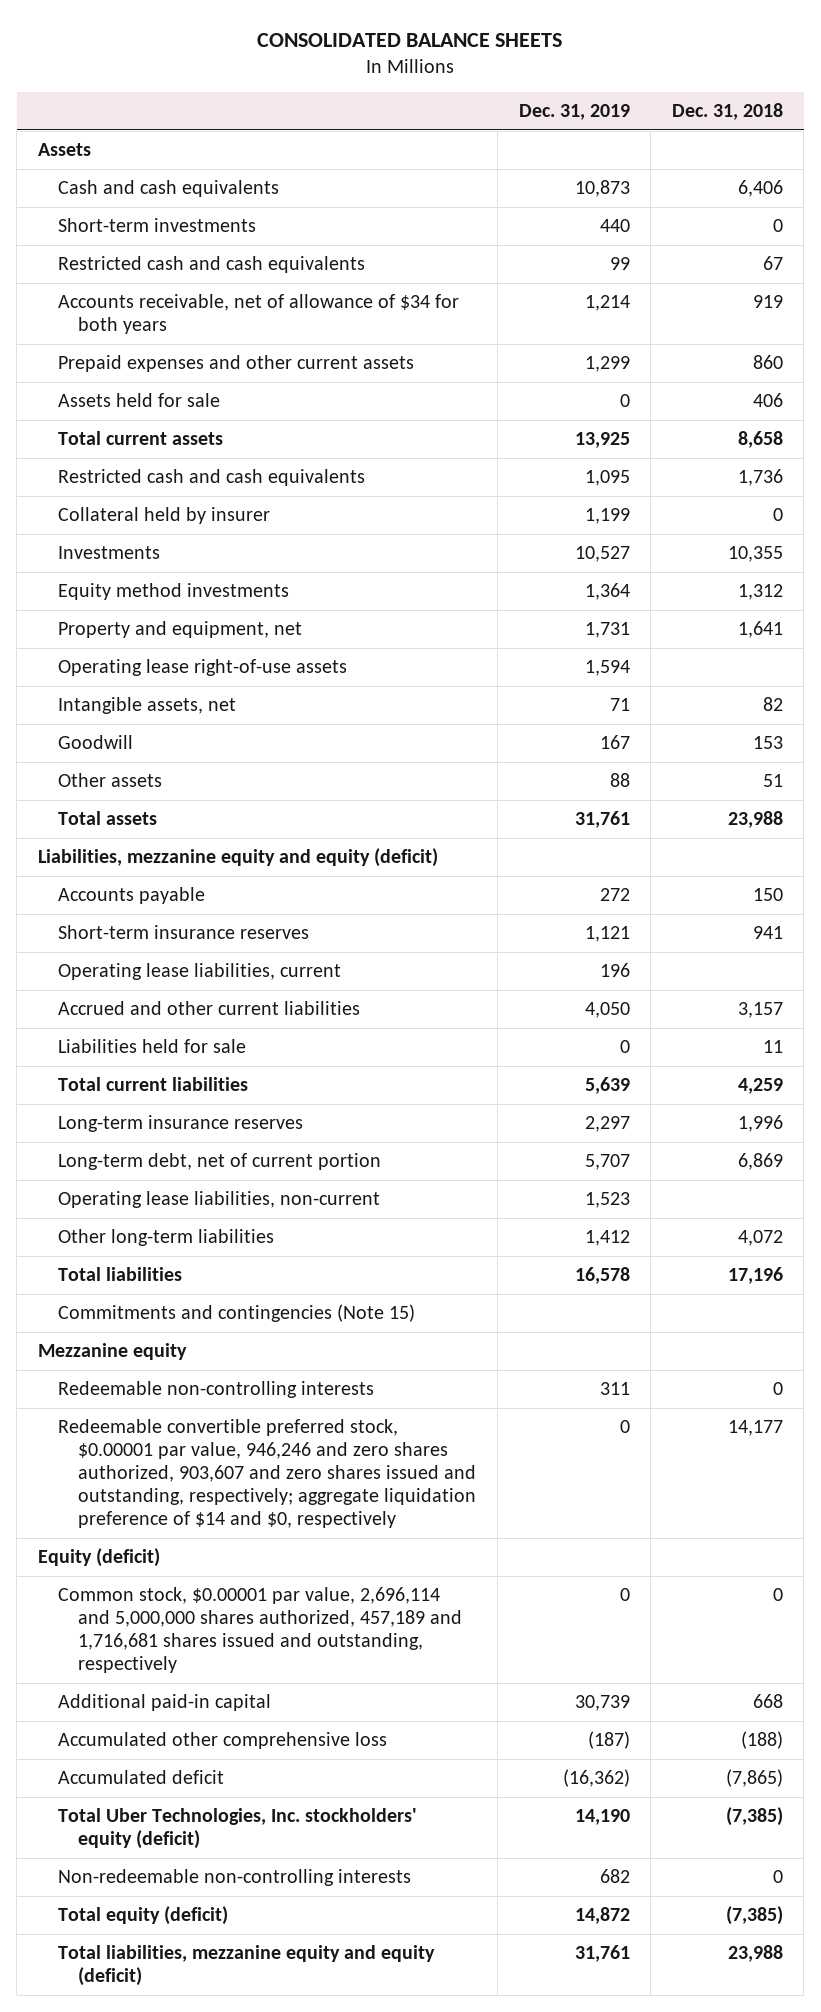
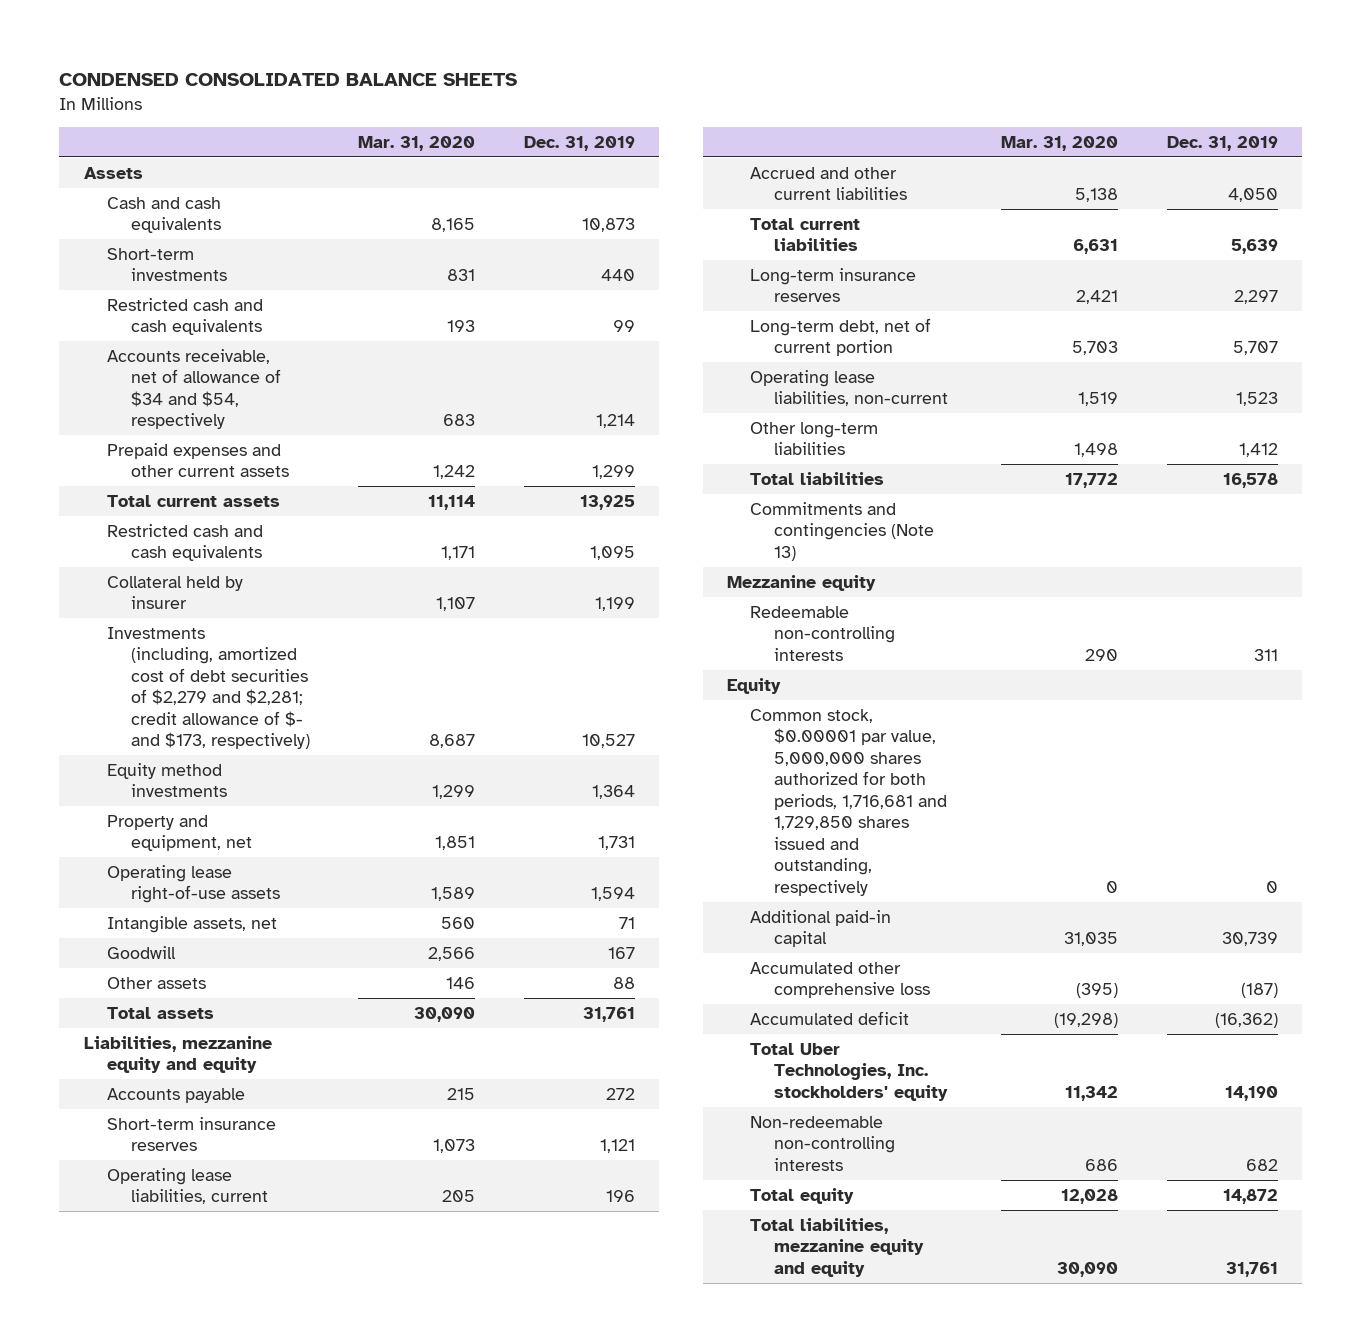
- CONSOLIDATED BALANCE SHEETS
+ CONDENSED CONSOLIDATED BALANCE SHEETS
- | Dec. 31, 2019 | Dec. 31, 2018
+ | Mar. 31, 2020 | Dec. 31, 2019
- Accounts receivable, net of allowance of $34 for both years | 1,214 | 919
+ Accounts receivable, net of allowance of $34 and $54, respectively | 683 | 1,214
- Assets held for sale | 0 | 406
- Investments | 10,527 | 10,355
+ Investments (including, amortized cost of debt securities of $2,279 and $2,281; credit allowance of $- and $173, respectively) | 8,687 | 10,527
- Liabilities, mezzanine equity and equity (deficit)
+ Liabilities, mezzanine equity and equity
- Liabilities held for sale | 0 | 11
- Commitments and contingencies (Note 15)
+ Commitments and contingencies (Note 13)
- Redeemable convertible preferred stock, $0.00001 par value, 946,246 and zero shares authorized, 903,607 and zero shares issued and outstanding, respectively; aggregate liquidation preference of $14 and $0, respectively | 0 | 14,177
- Equity (deficit)
- Common stock, $0.00001 par value, 2,696,114 and 5,000,000 shares authorized, 457,189 and 1,716,681 shares issued and outstanding, respectively | 0 | 0
+ Equity
+ Common stock, $0.00001 par value, 5,000,000 shares authorized for both periods, 1,716,681 and 1,729,850 shares issued and outstanding, respectively | 0 | 0
- Total Uber Technologies, Inc. stockholders' equity (deficit) | 14,190 | (7,385)
+ Total Uber Technologies, Inc. stockholders' equity | 11,342 | 14,190
- Total equity (deficit) | 14,872 | (7,385)
- Total liabilities, mezzanine equity and equity (deficit) | 31,761 | 23,988
+ Total equity | 12,028 | 14,872
+ Total liabilities, mezzanine equity and equity | 30,090 | 31,761

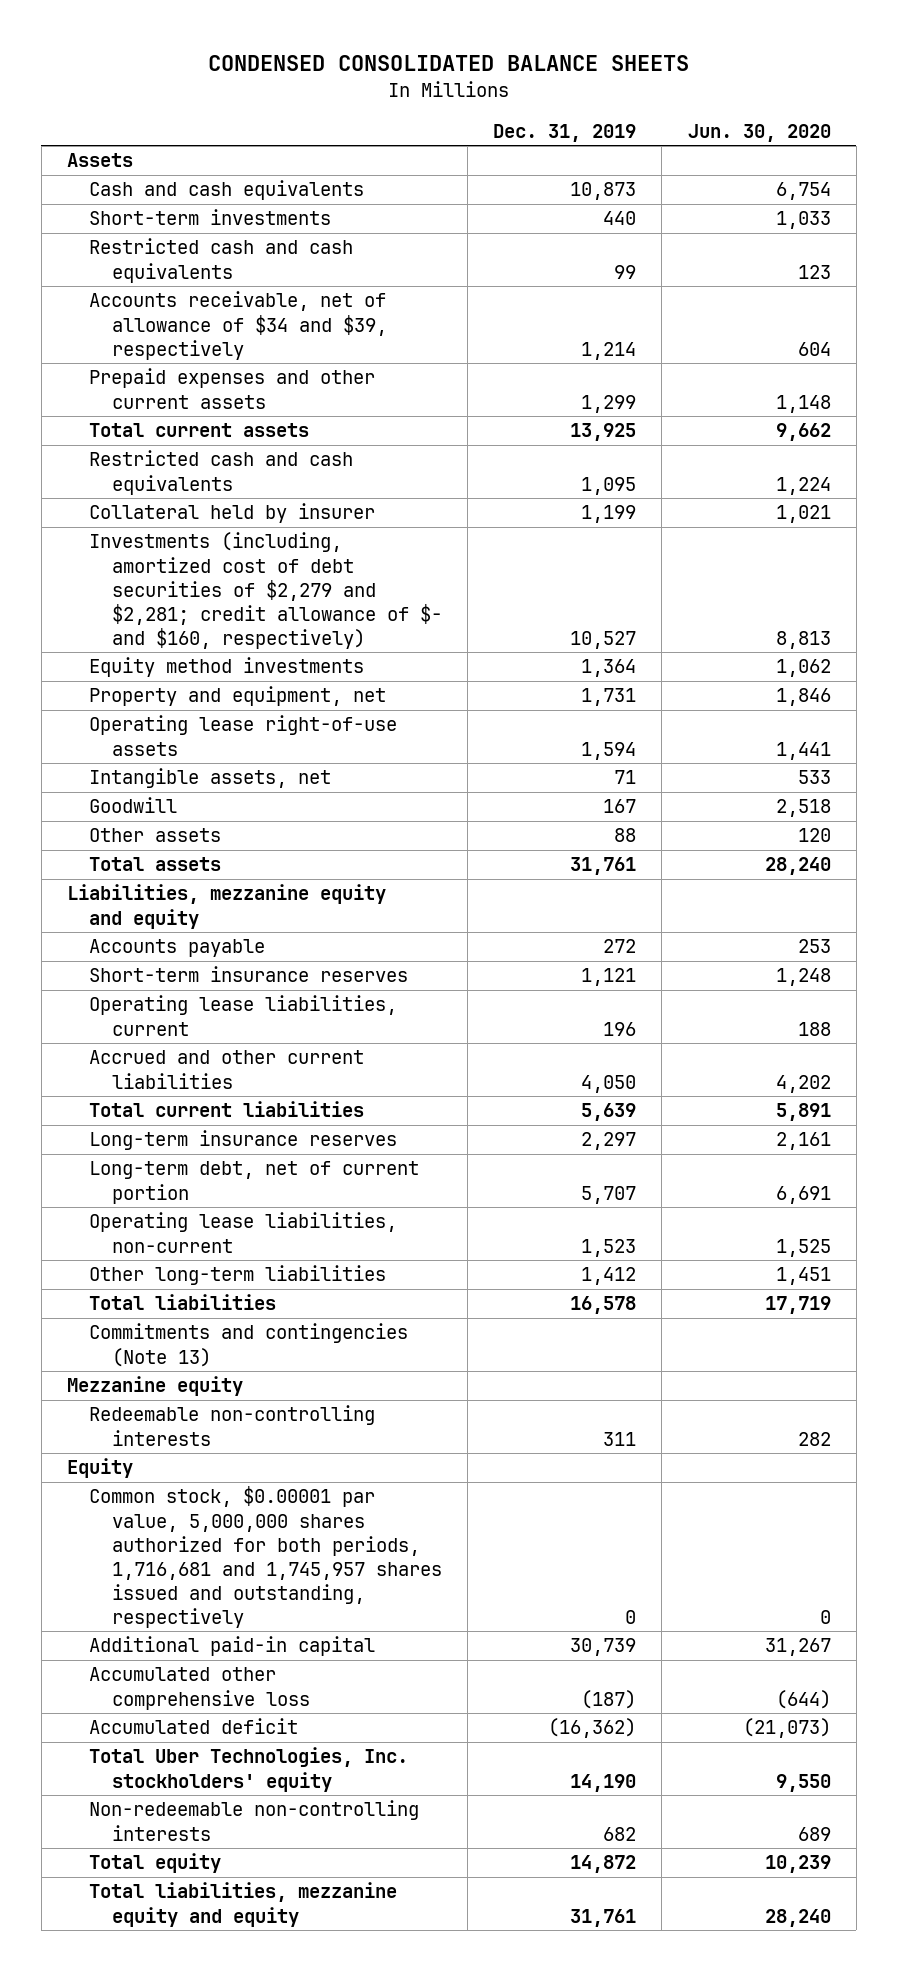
- | Mar. 31, 2020 | Dec. 31, 2019
+ | Dec. 31, 2019 | Jun. 30, 2020
- Accounts receivable, net of allowance of $34 and $54, respectively | 683 | 1,214
+ Accounts receivable, net of allowance of $34 and $39, respectively | 1,214 | 604
- Investments (including, amortized cost of debt securities of $2,279 and $2,281; credit allowance of $- and $173, respectively) | 8,687 | 10,527
+ Investments (including, amortized cost of debt securities of $2,279 and $2,281; credit allowance of $- and $160, respectively) | 10,527 | 8,813
- Common stock, $0.00001 par value, 5,000,000 shares authorized for both periods, 1,716,681 and 1,729,850 shares issued and outstanding, respectively | 0 | 0
+ Common stock, $0.00001 par value, 5,000,000 shares authorized for both periods, 1,716,681 and 1,745,957 shares issued and outstanding, respectively | 0 | 0

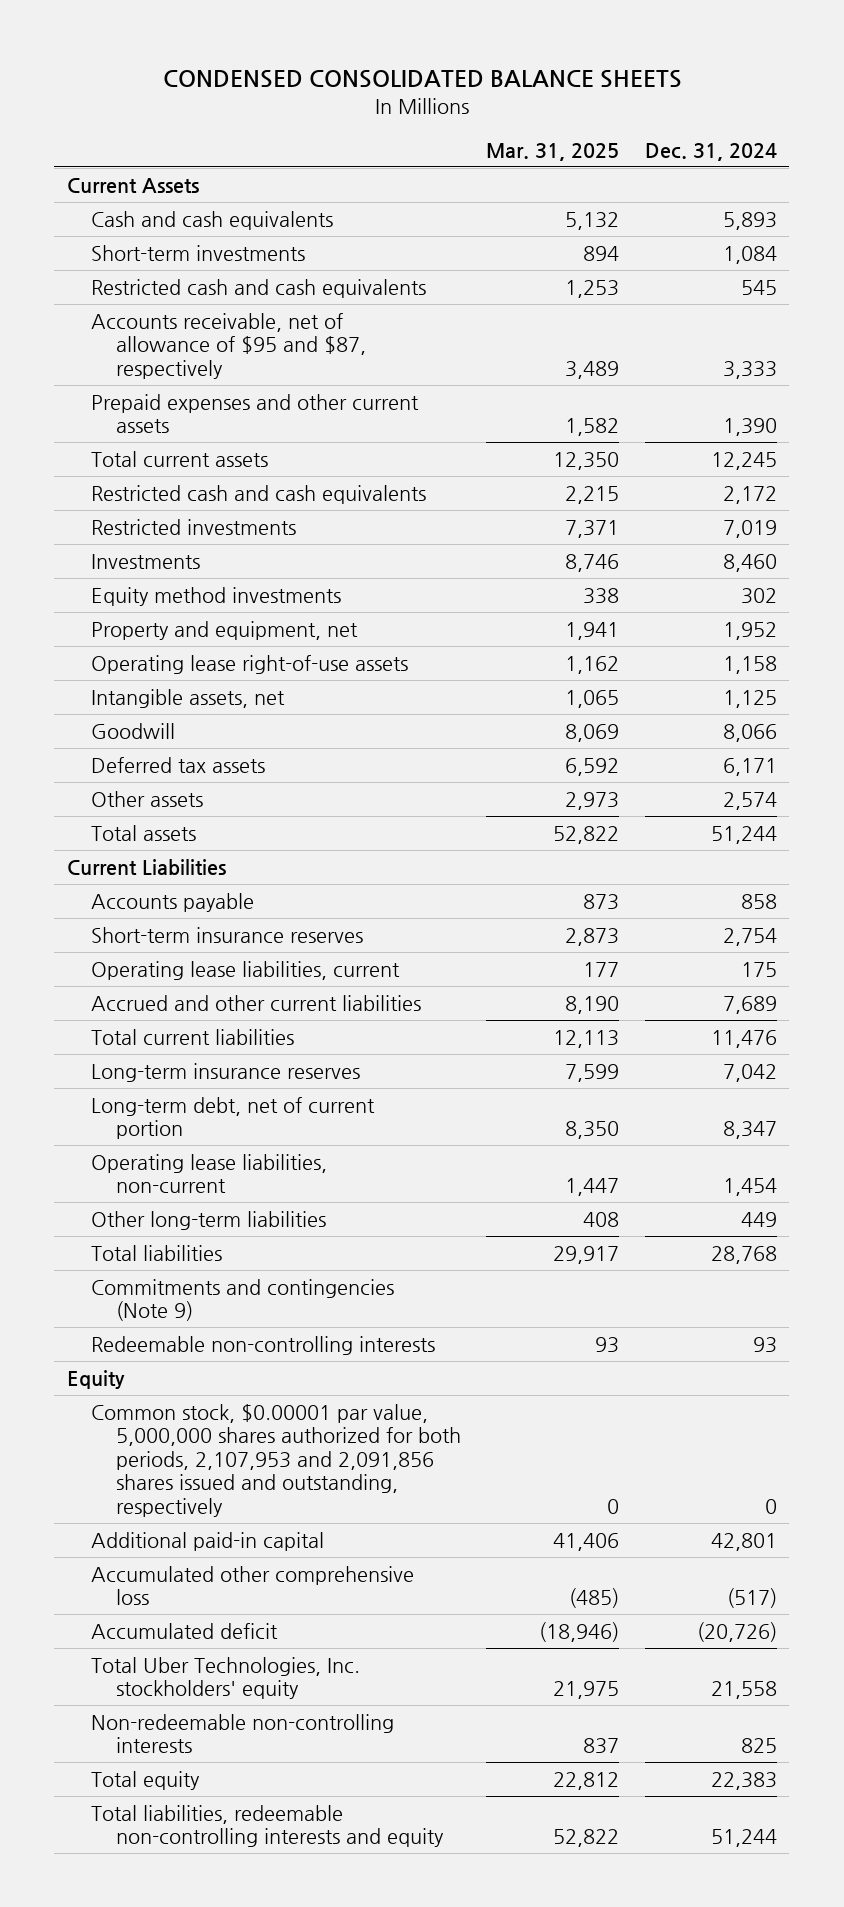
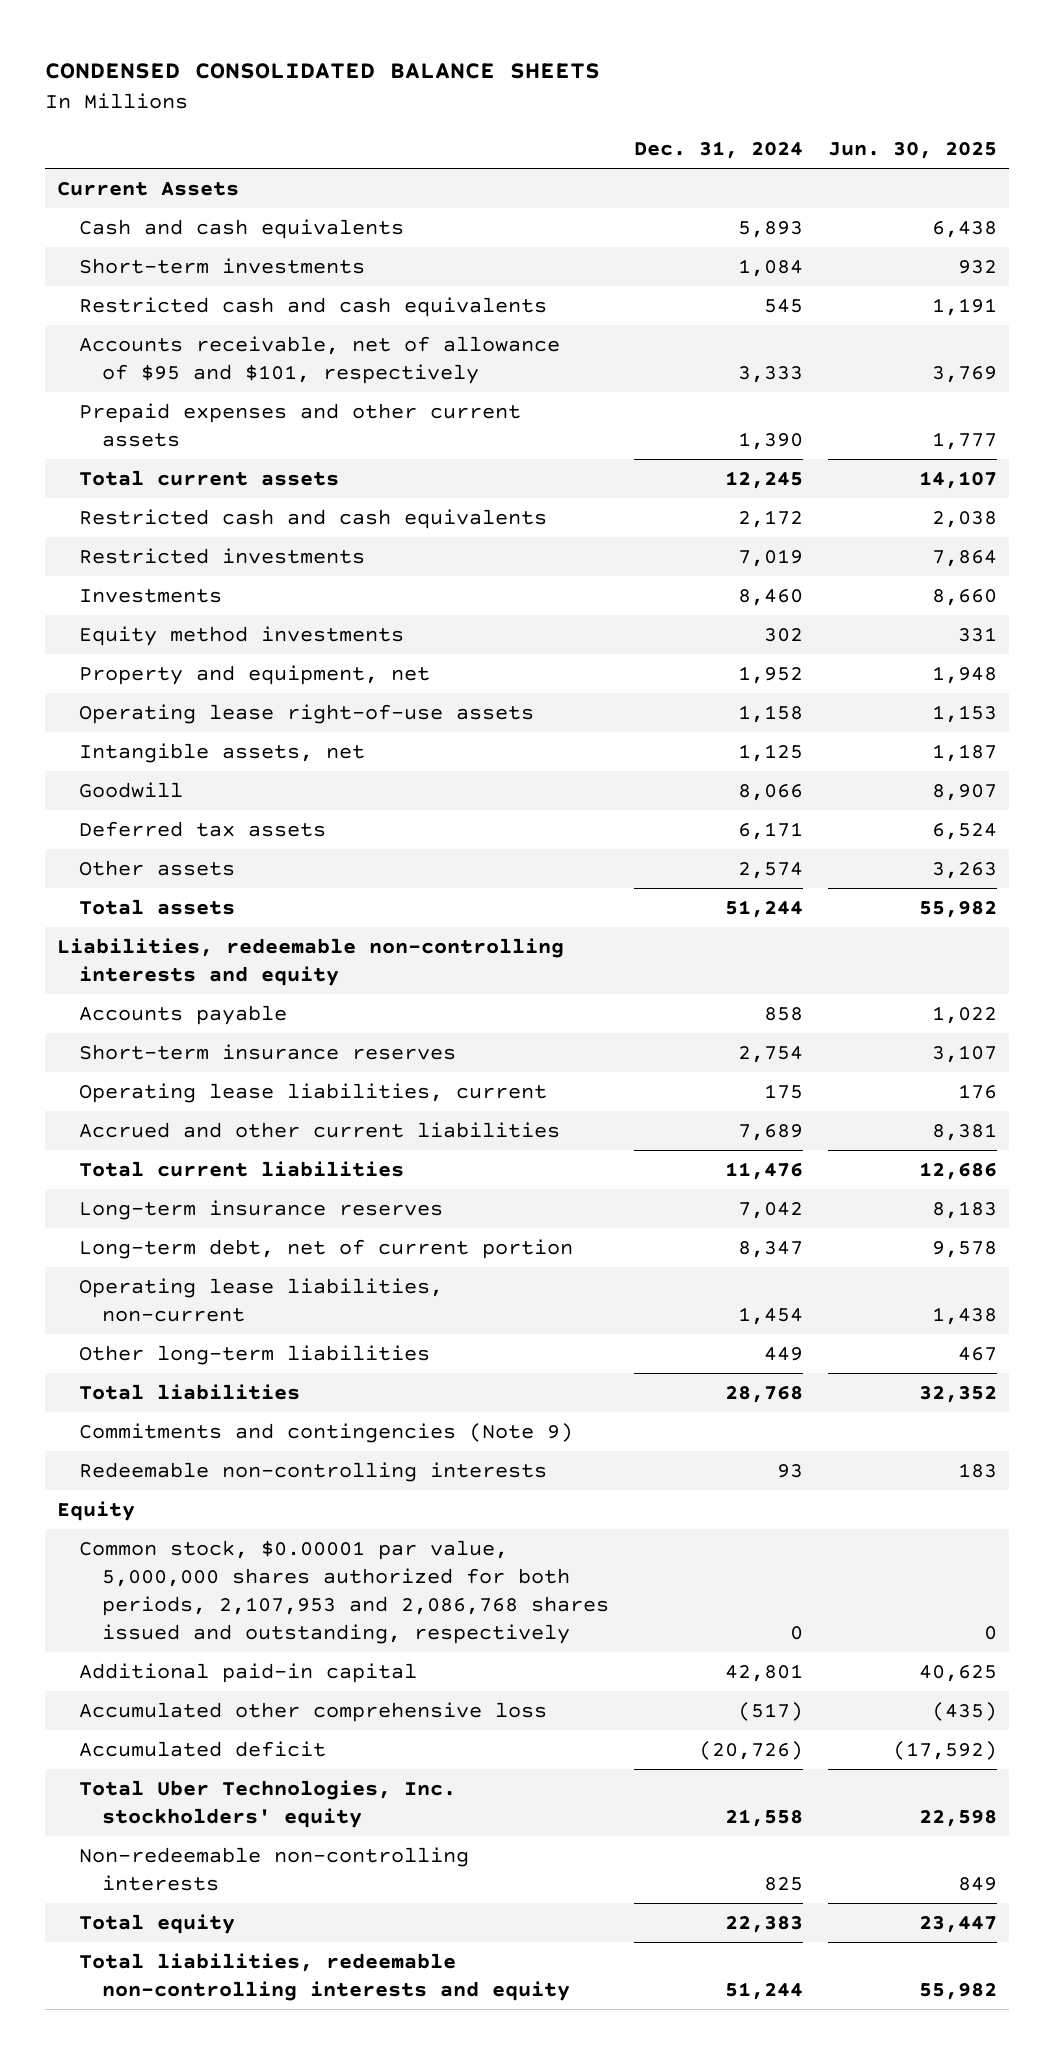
- | Mar. 31, 2025 | Dec. 31, 2024
+ | Dec. 31, 2024 | Jun. 30, 2025
- Accounts receivable, net of allowance of $95 and $87, respectively | 3,489 | 3,333
+ Accounts receivable, net of allowance of $95 and $101, respectively | 3,333 | 3,769
- Current Liabilities
+ Liabilities, redeemable non-controlling interests and equity
- Common stock, $0.00001 par value, 5,000,000 shares authorized for both periods, 2,107,953 and 2,091,856 shares issued and outstanding, respectively | 0 | 0
+ Common stock, $0.00001 par value, 5,000,000 shares authorized for both periods, 2,107,953 and 2,086,768 shares issued and outstanding, respectively | 0 | 0

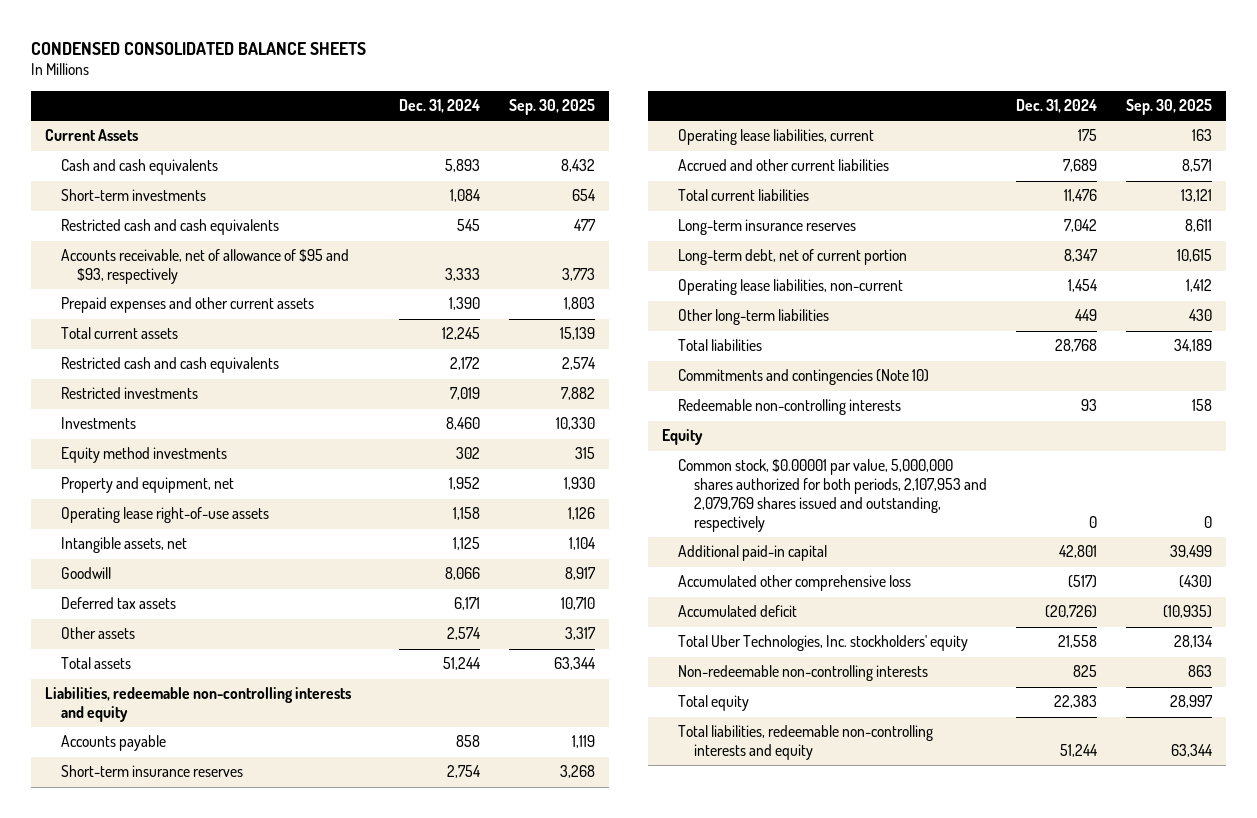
- | Dec. 31, 2024 | Jun. 30, 2025
+ | Dec. 31, 2024 | Sep. 30, 2025
- Accounts receivable, net of allowance of $95 and $101, respectively | 3,333 | 3,769
+ Accounts receivable, net of allowance of $95 and $93, respectively | 3,333 | 3,773
- Commitments and contingencies (Note 9)
+ Commitments and contingencies (Note 10)
- Common stock, $0.00001 par value, 5,000,000 shares authorized for both periods, 2,107,953 and 2,086,768 shares issued and outstanding, respectively | 0 | 0
+ Common stock, $0.00001 par value, 5,000,000 shares authorized for both periods, 2,107,953 and 2,079,769 shares issued and outstanding, respectively | 0 | 0

